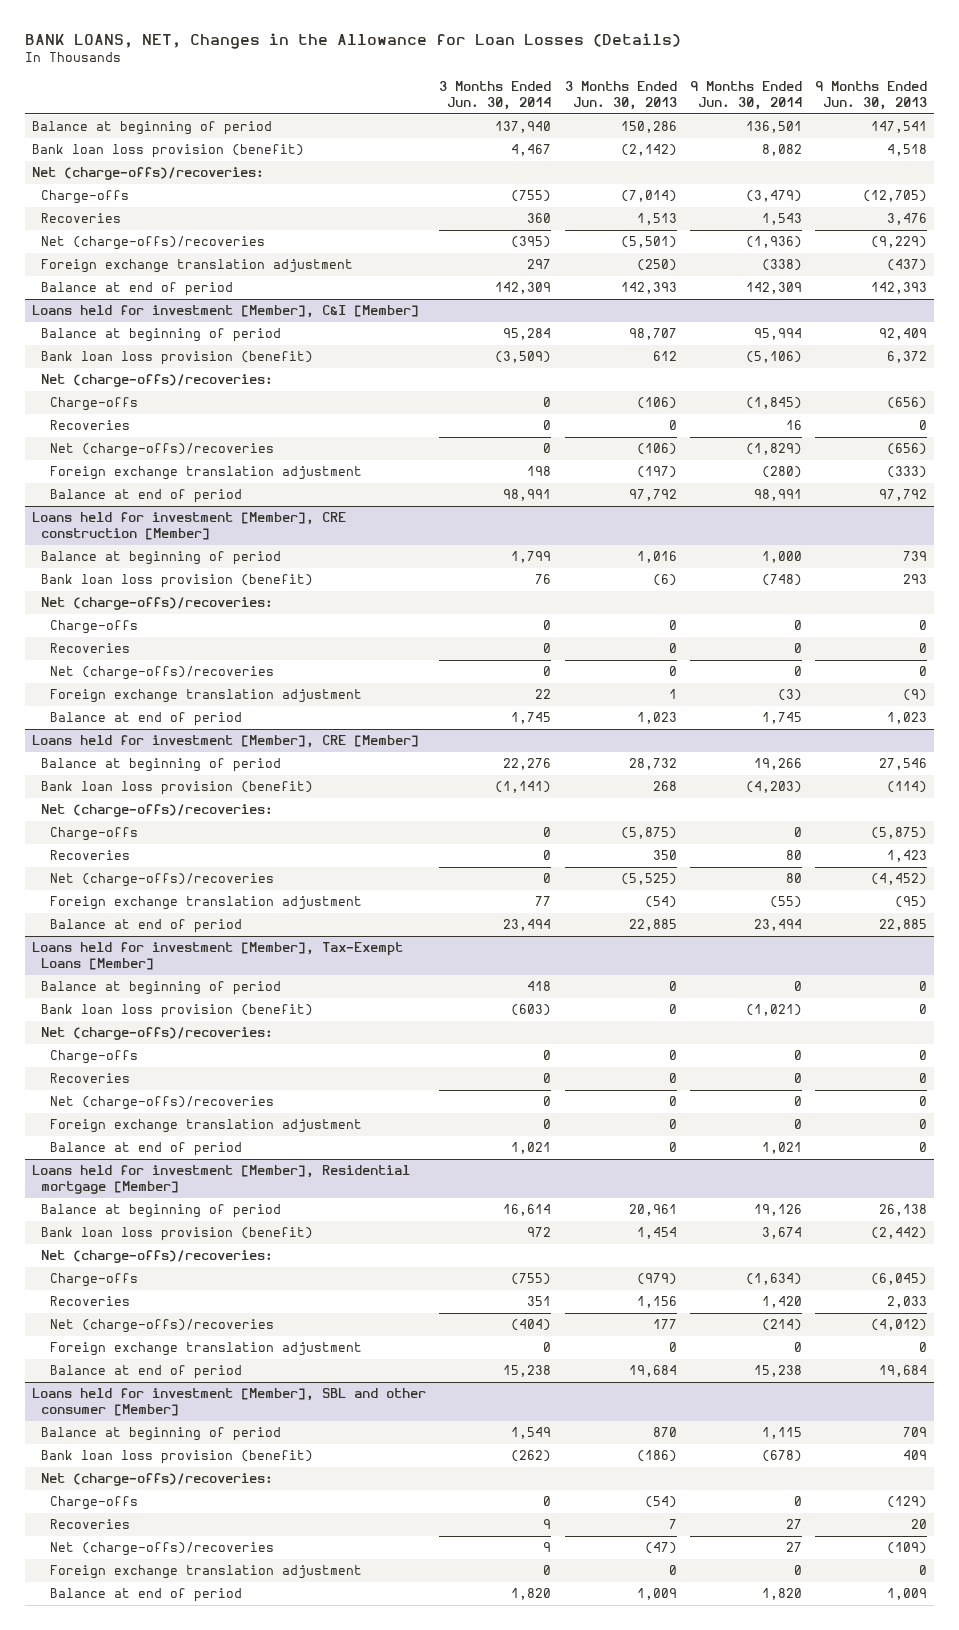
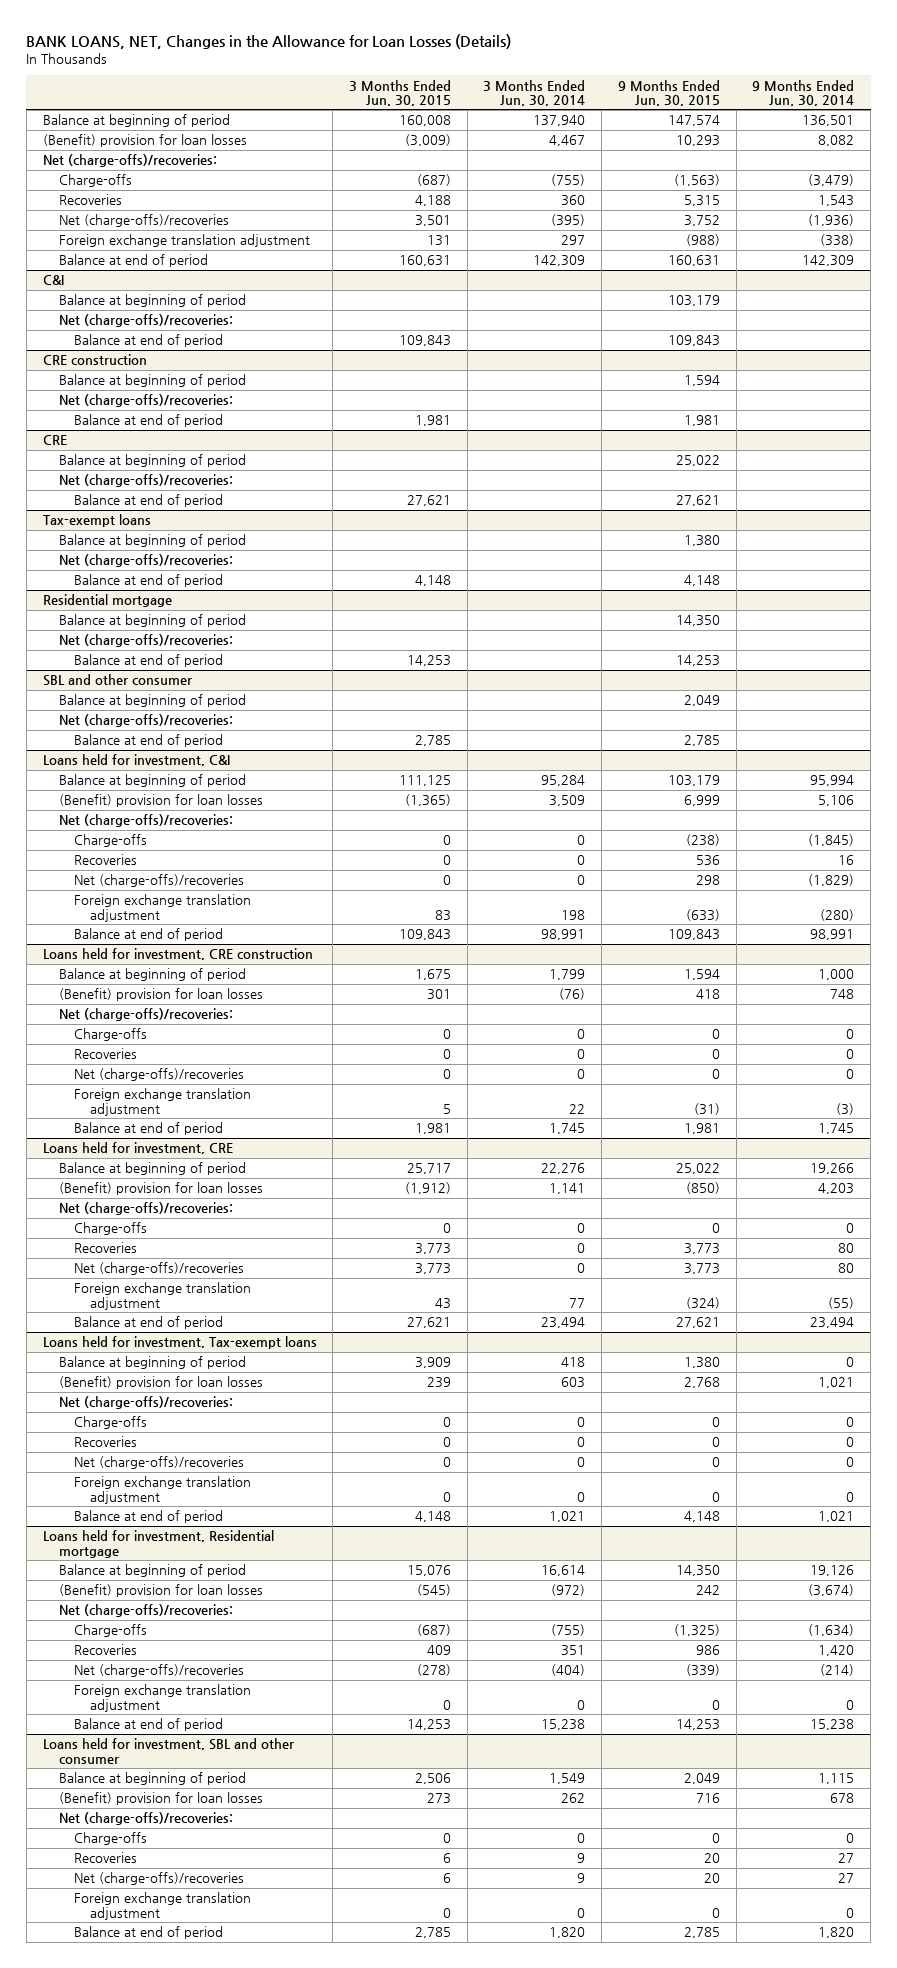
- | 3 Months Ended Jun. 30, 2014 | 3 Months Ended Jun. 30, 2013 | 9 Months Ended Jun. 30, 2014 | 9 Months Ended Jun. 30, 2013
+ | 3 Months Ended Jun. 30, 2015 | 3 Months Ended Jun. 30, 2014 | 9 Months Ended Jun. 30, 2015 | 9 Months Ended Jun. 30, 2014
- Bank loan loss provision (benefit) | 4,467 | (2,142) | 8,082 | 4,518
+ (Benefit) provision for loan losses | (3,009) | 4,467 | 10,293 | 8,082
- Loans held for investment [Member], C&I [Member]
+ C&I
+ Balance at beginning of period | | | 103,179 |
+ Net (charge-offs)/recoveries:
+ Balance at end of period | 109,843 | | 109,843 |
+ CRE construction
+ Balance at beginning of period | | | 1,594 |
+ Net (charge-offs)/recoveries:
+ Balance at end of period | 1,981 | | 1,981 |
+ CRE
+ Balance at beginning of period | | | 25,022 |
+ Net (charge-offs)/recoveries:
+ Balance at end of period | 27,621 | | 27,621 |
+ Tax-exempt loans
+ Balance at beginning of period | | | 1,380 |
+ Net (charge-offs)/recoveries:
+ Balance at end of period | 4,148 | | 4,148 |
+ Residential mortgage
+ Balance at beginning of period | | | 14,350 |
+ Net (charge-offs)/recoveries:
+ Balance at end of period | 14,253 | | 14,253 |
+ SBL and other consumer
+ Balance at beginning of period | | | 2,049 |
+ Net (charge-offs)/recoveries:
+ Balance at end of period | 2,785 | | 2,785 |
+ Loans held for investment, C&I
- Bank loan loss provision (benefit) | (3,509) | 612 | (5,106) | 6,372
+ (Benefit) provision for loan losses | (1,365) | 3,509 | 6,999 | 5,106
- Loans held for investment [Member], CRE construction [Member]
+ Loans held for investment, CRE construction
- Bank loan loss provision (benefit) | 76 | (6) | (748) | 293
+ (Benefit) provision for loan losses | 301 | (76) | 418 | 748
- Loans held for investment [Member], CRE [Member]
+ Loans held for investment, CRE
- Bank loan loss provision (benefit) | (1,141) | 268 | (4,203) | (114)
+ (Benefit) provision for loan losses | (1,912) | 1,141 | (850) | 4,203
- Loans held for investment [Member], Tax-Exempt Loans [Member]
+ Loans held for investment, Tax-exempt loans
- Bank loan loss provision (benefit) | (603) | 0 | (1,021) | 0
+ (Benefit) provision for loan losses | 239 | 603 | 2,768 | 1,021
- Loans held for investment [Member], Residential mortgage [Member]
+ Loans held for investment, Residential mortgage
- Bank loan loss provision (benefit) | 972 | 1,454 | 3,674 | (2,442)
+ (Benefit) provision for loan losses | (545) | (972) | 242 | (3,674)
- Loans held for investment [Member], SBL and other consumer [Member]
+ Loans held for investment, SBL and other consumer
- Bank loan loss provision (benefit) | (262) | (186) | (678) | 409
+ (Benefit) provision for loan losses | 273 | 262 | 716 | 678

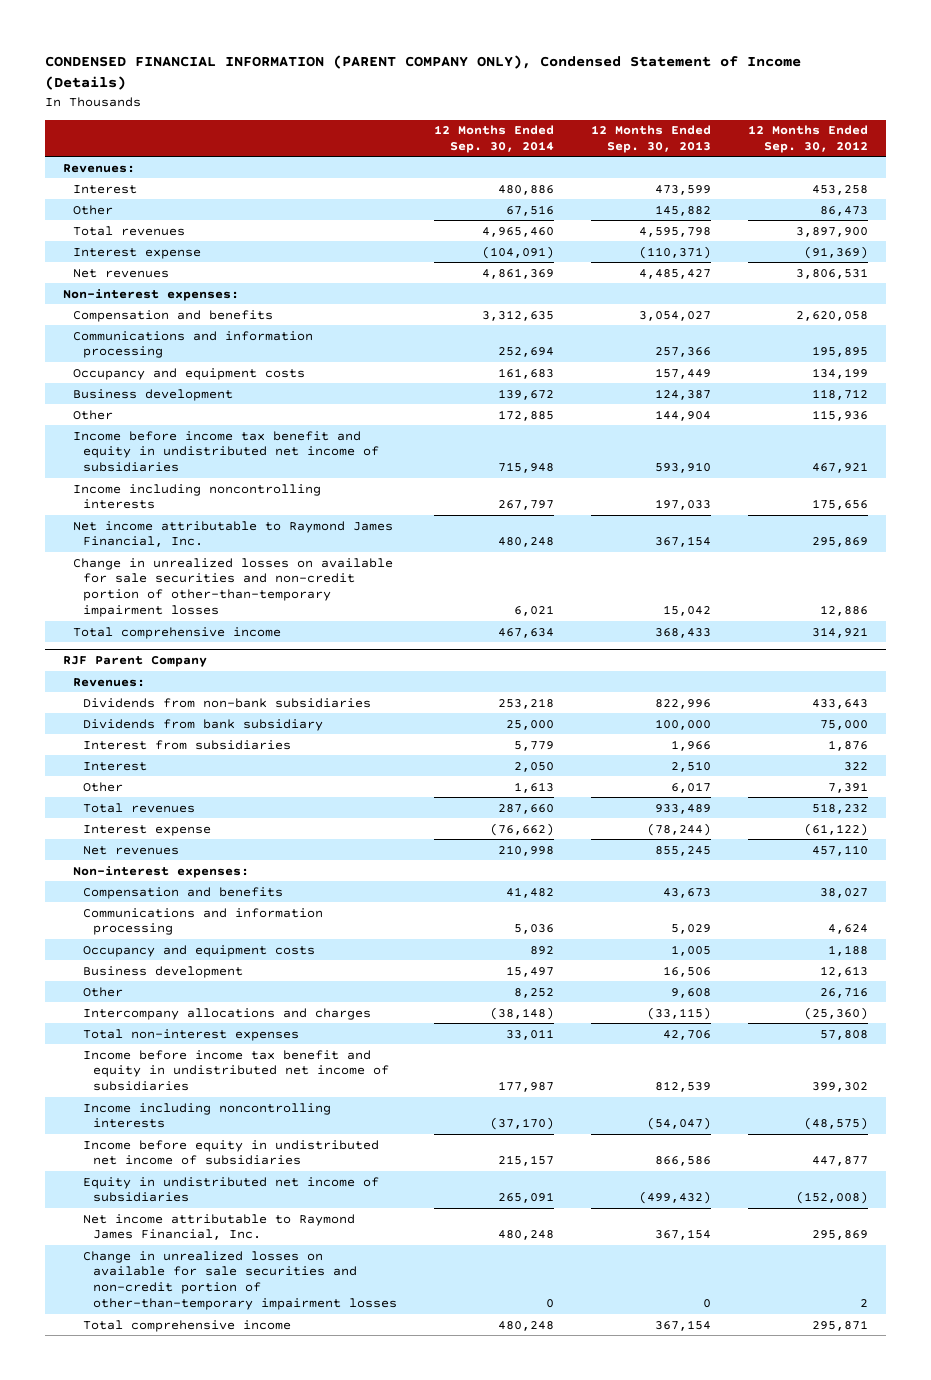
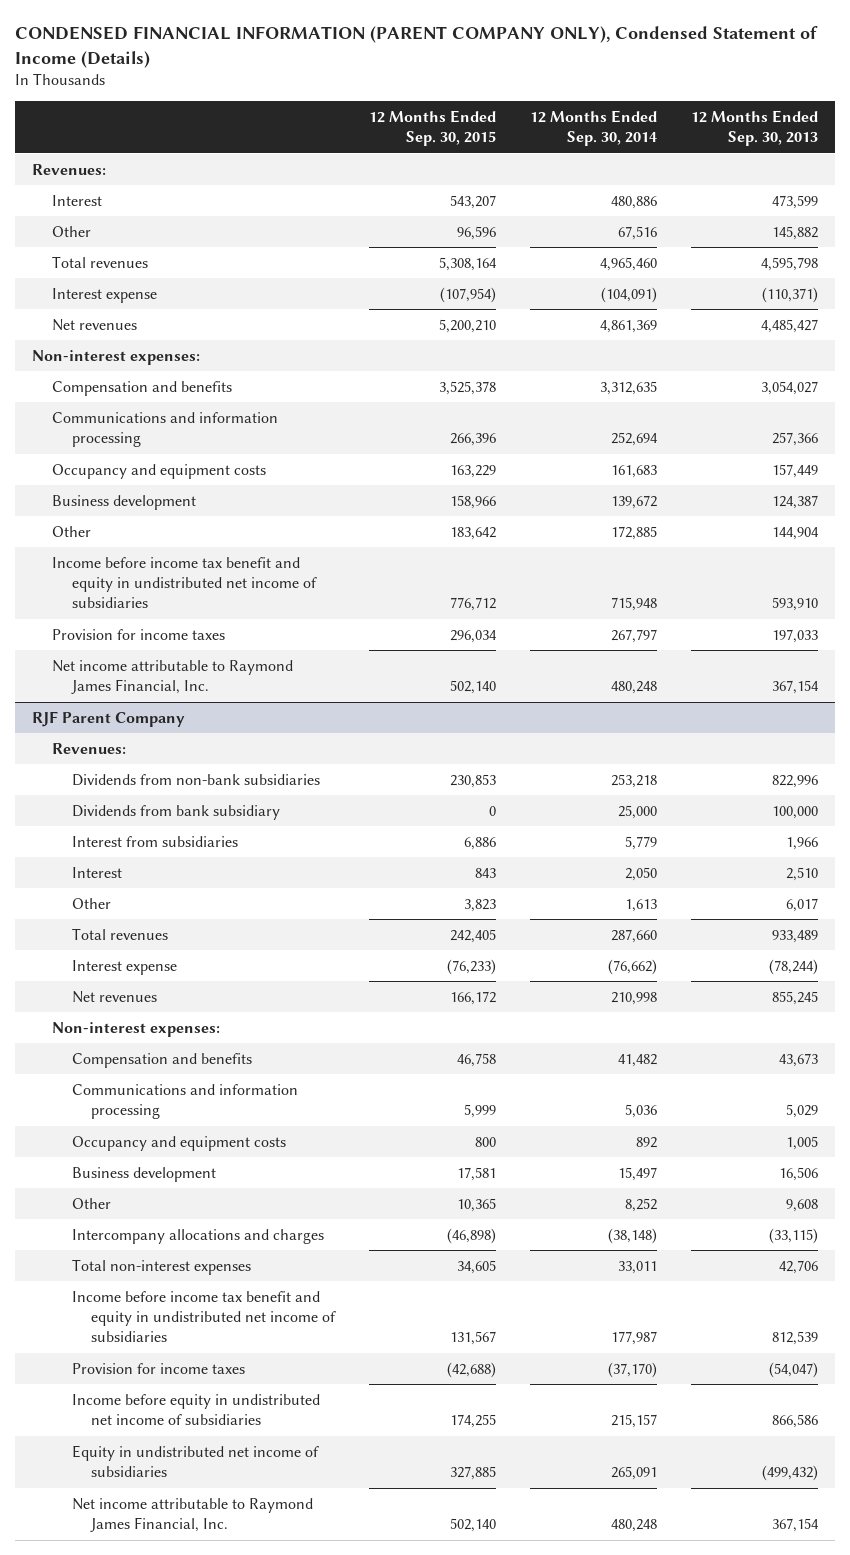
- | 12 Months Ended Sep. 30, 2014 | 12 Months Ended Sep. 30, 2013 | 12 Months Ended Sep. 30, 2012
+ | 12 Months Ended Sep. 30, 2015 | 12 Months Ended Sep. 30, 2014 | 12 Months Ended Sep. 30, 2013
- Income including noncontrolling interests | 267,797 | 197,033 | 175,656
+ Provision for income taxes | 296,034 | 267,797 | 197,033
- Change in unrealized losses on available for sale securities and non-credit portion of other-than-temporary impairment losses | 6,021 | 15,042 | 12,886
- Total comprehensive income | 467,634 | 368,433 | 314,921
@ RJF Parent Company
- Income including noncontrolling interests | (37,170) | (54,047) | (48,575)
+ Provision for income taxes | (42,688) | (37,170) | (54,047)
- Change in unrealized losses on available for sale securities and non-credit portion of other-than-temporary impairment losses | 0 | 0 | 2
- Total comprehensive income | 480,248 | 367,154 | 295,871

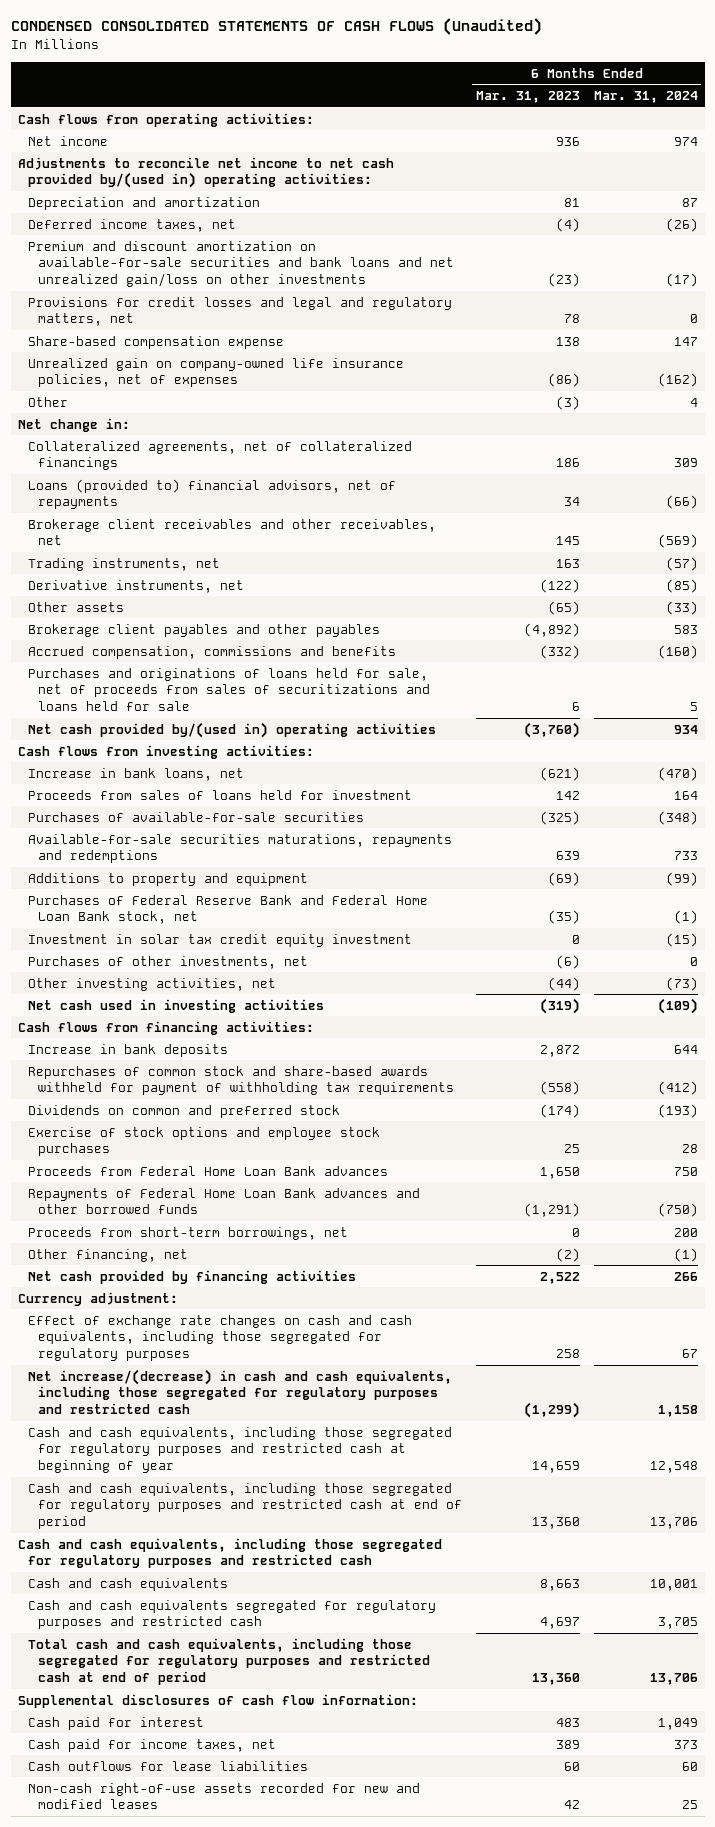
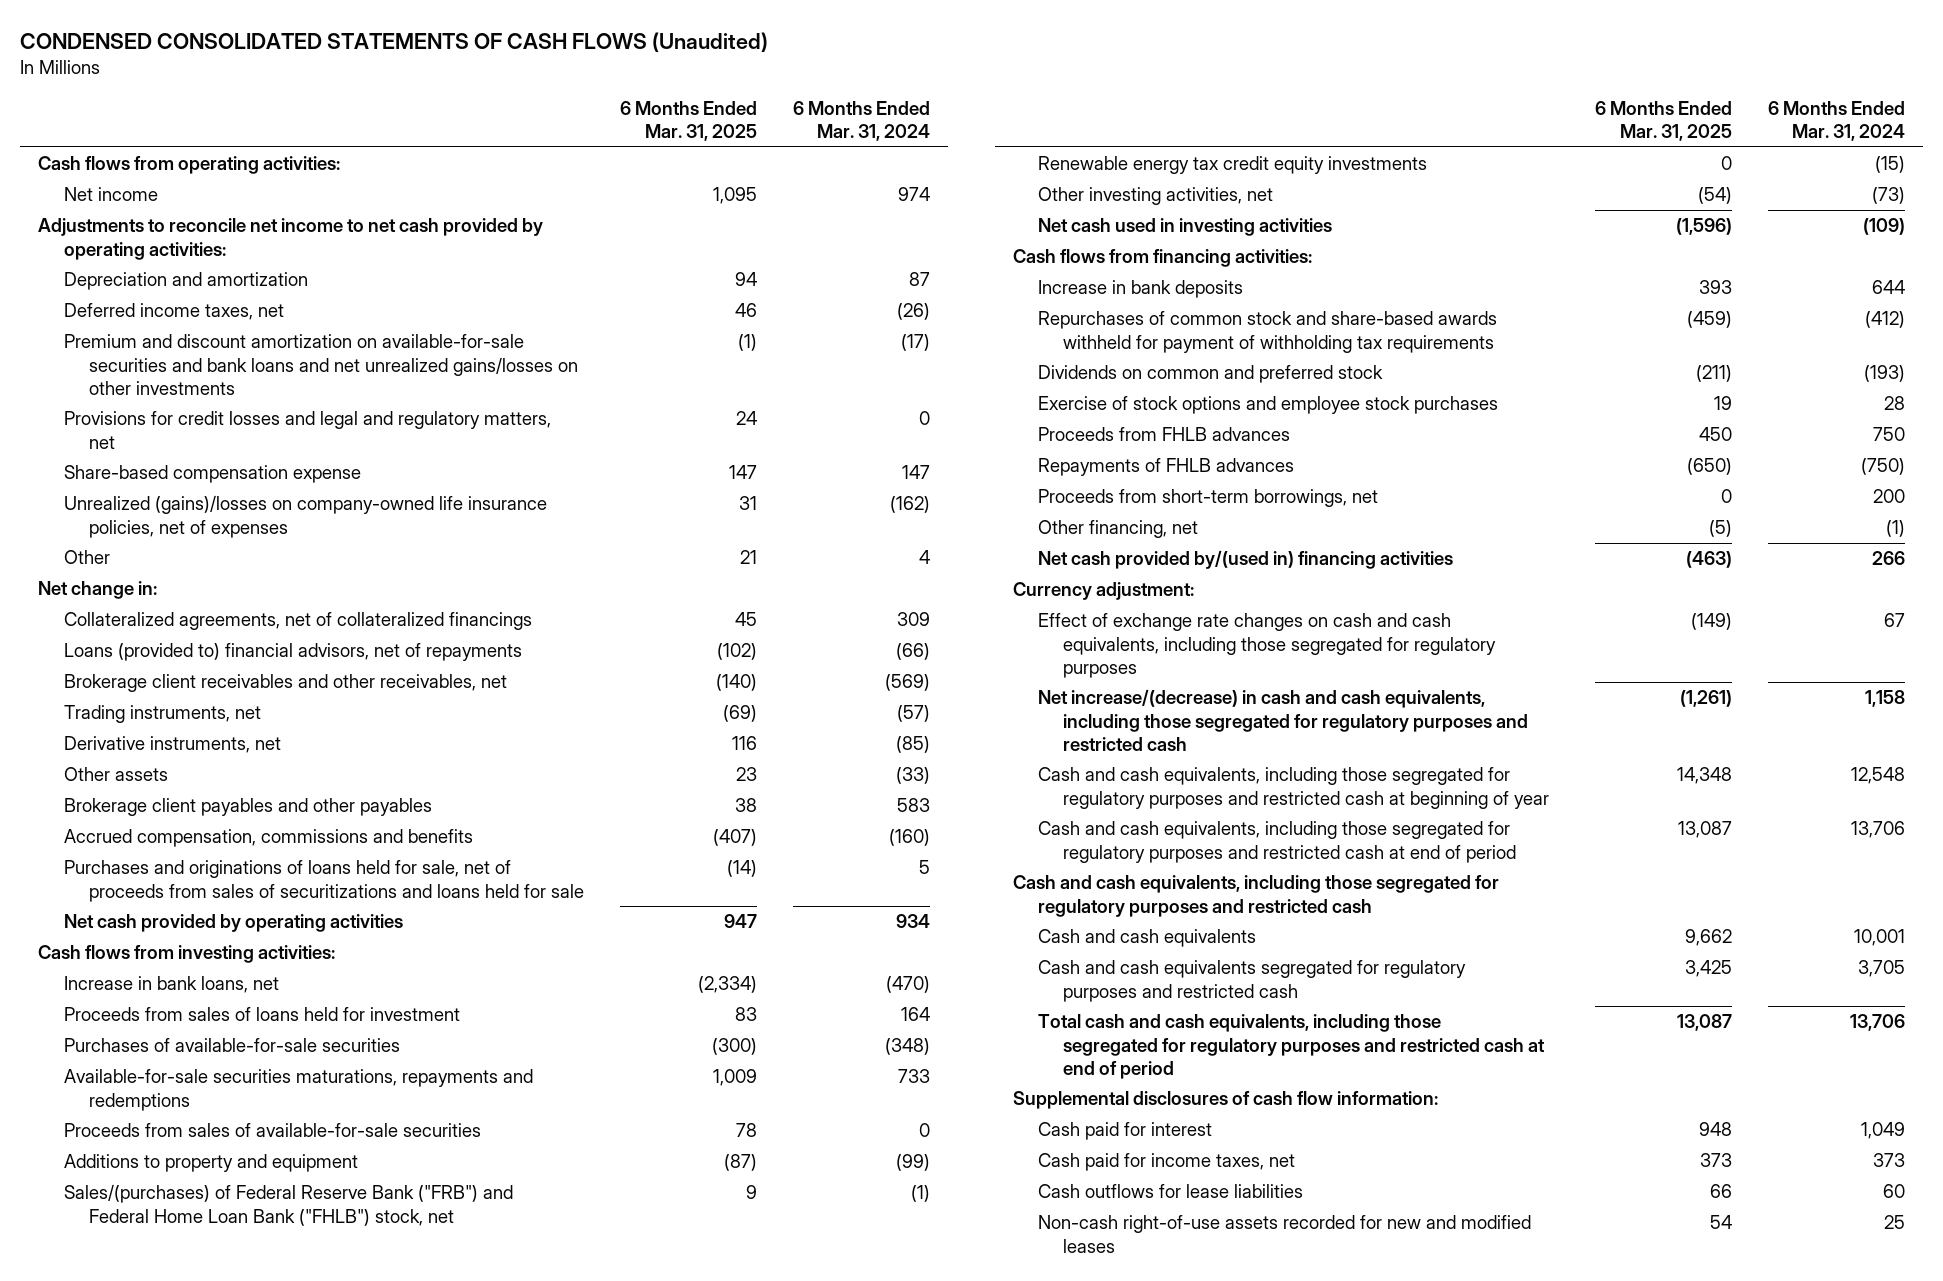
- | 6 Months Ended Mar. 31, 2023 | 6 Months Ended Mar. 31, 2024
+ | 6 Months Ended Mar. 31, 2025 | 6 Months Ended Mar. 31, 2024
- Adjustments to reconcile net income to net cash provided by/(used in) operating activities:
+ Adjustments to reconcile net income to net cash provided by operating activities:
- Premium and discount amortization on available-for-sale securities and bank loans and net unrealized gain/loss on other investments | (23) | (17)
+ Premium and discount amortization on available-for-sale securities and bank loans and net unrealized gains/losses on other investments | (1) | (17)
- Unrealized gain on company-owned life insurance policies, net of expenses | (86) | (162)
+ Unrealized (gains)/losses on company-owned life insurance policies, net of expenses | 31 | (162)
- Net cash provided by/(used in) operating activities | (3,760) | 934
+ Net cash provided by operating activities | 947 | 934
+ Proceeds from sales of available-for-sale securities | 78 | 0
- Purchases of Federal Reserve Bank and Federal Home Loan Bank stock, net | (35) | (1)
- Investment in solar tax credit equity investment | 0 | (15)
- Purchases of other investments, net | (6) | 0
+ Sales/(purchases) of Federal Reserve Bank ("FRB") and Federal Home Loan Bank ("FHLB") stock, net | 9 | (1)
+ Renewable energy tax credit equity investments | 0 | (15)
- Proceeds from Federal Home Loan Bank advances | 1,650 | 750
- Repayments of Federal Home Loan Bank advances and other borrowed funds | (1,291) | (750)
+ Proceeds from FHLB advances | 450 | 750
+ Repayments of FHLB advances | (650) | (750)
- Net cash provided by financing activities | 2,522 | 266
+ Net cash provided by/(used in) financing activities | (463) | 266

